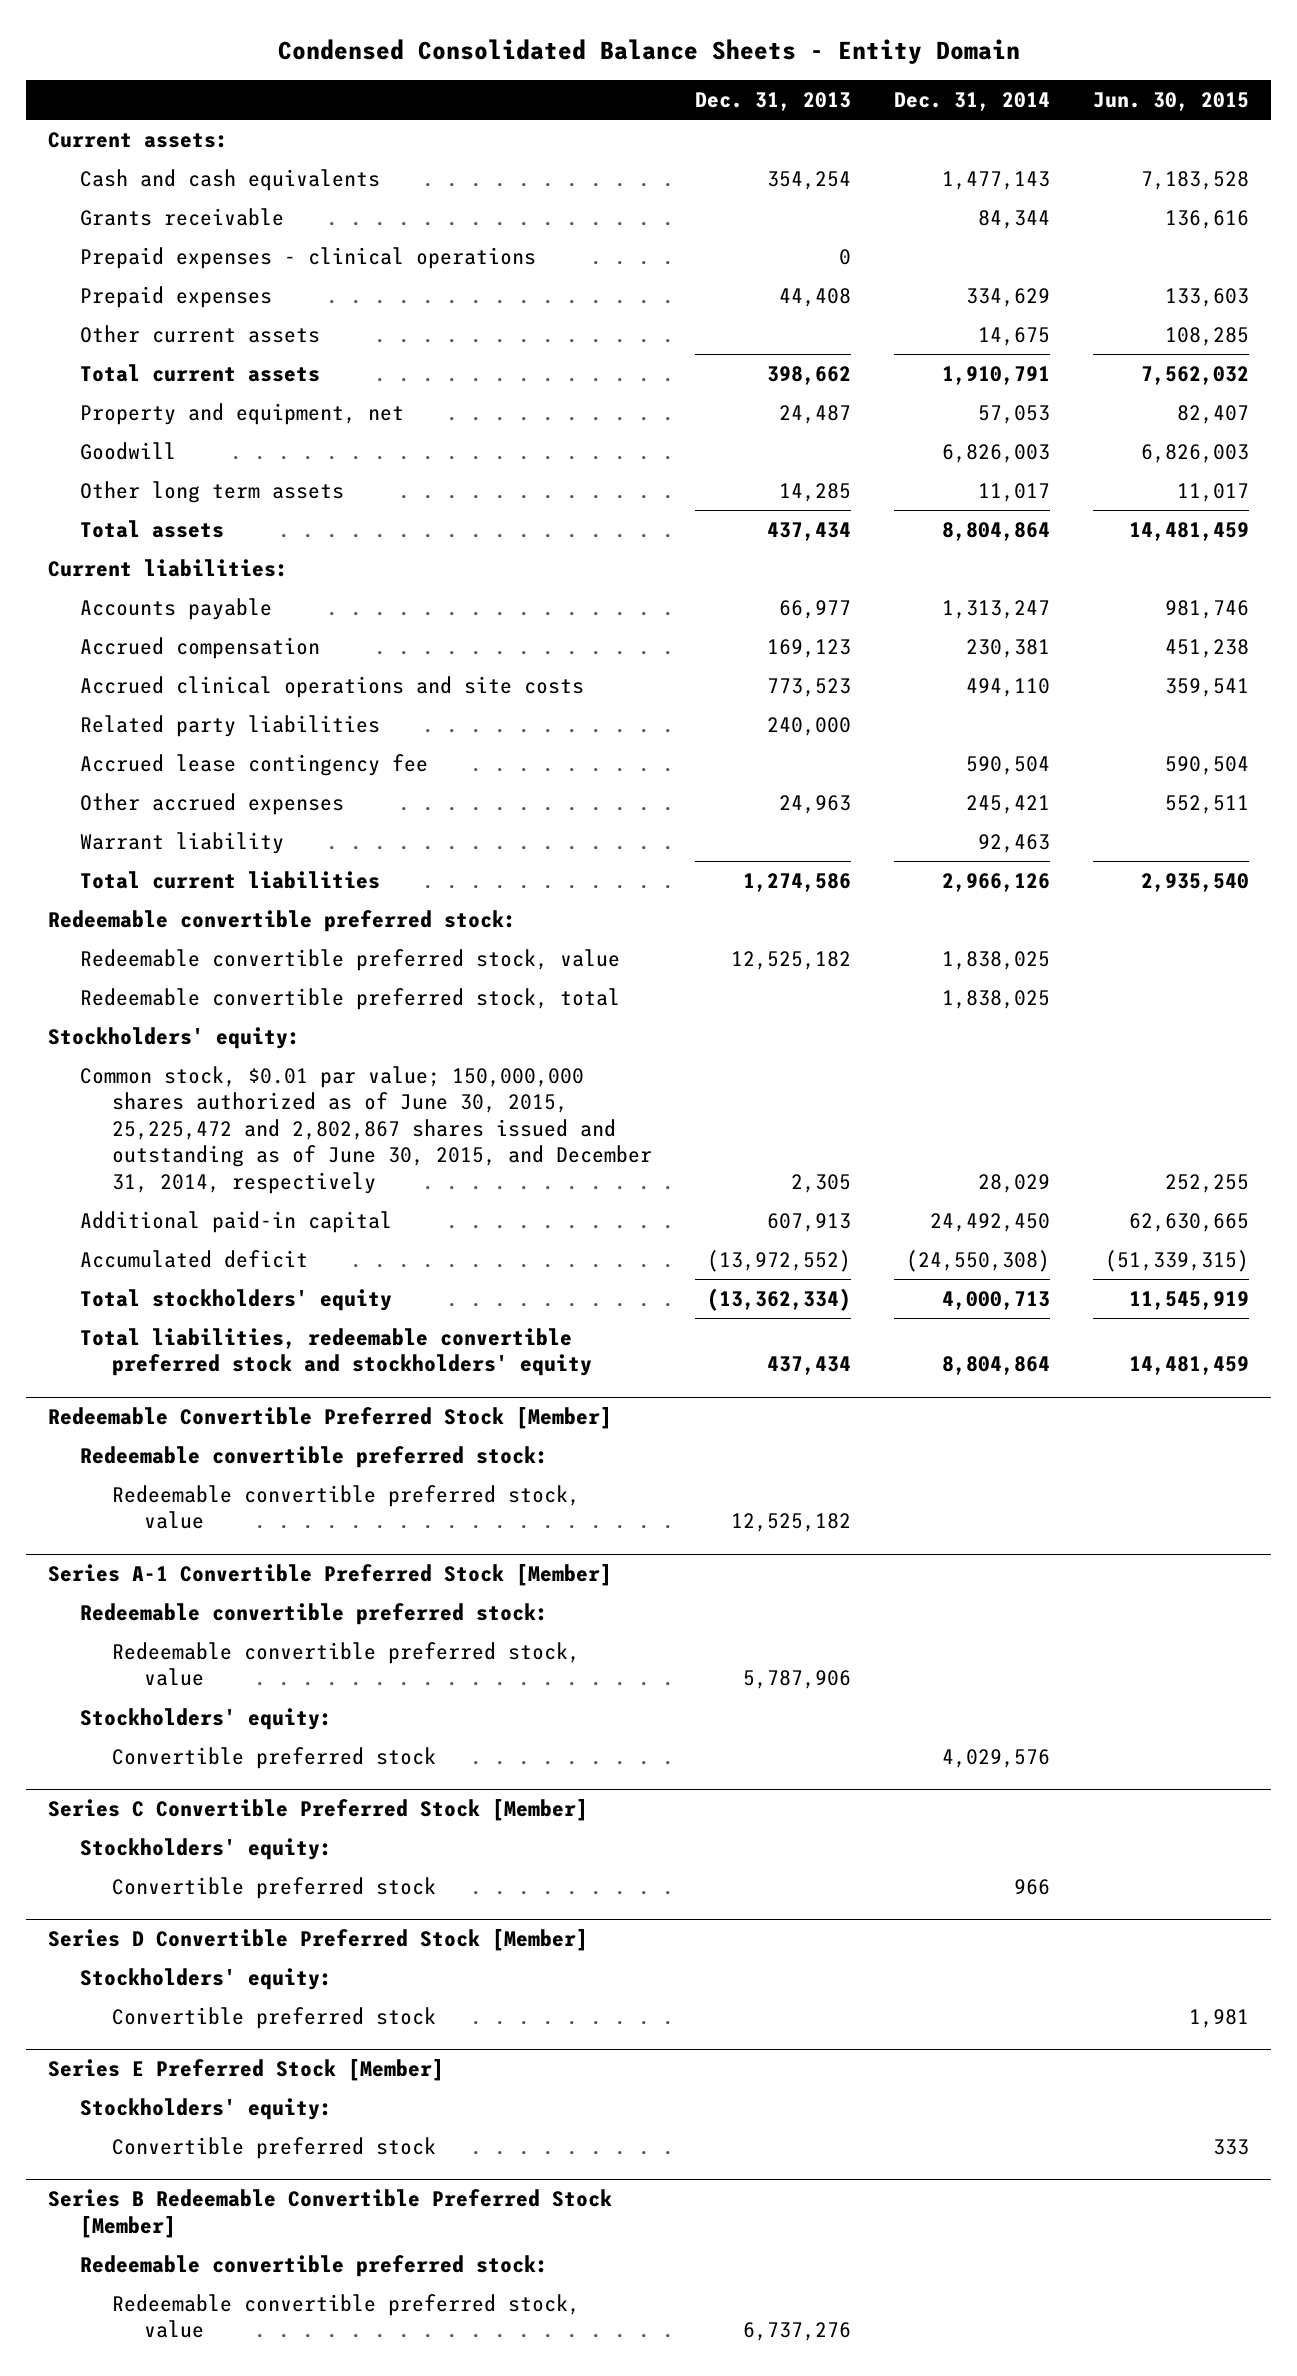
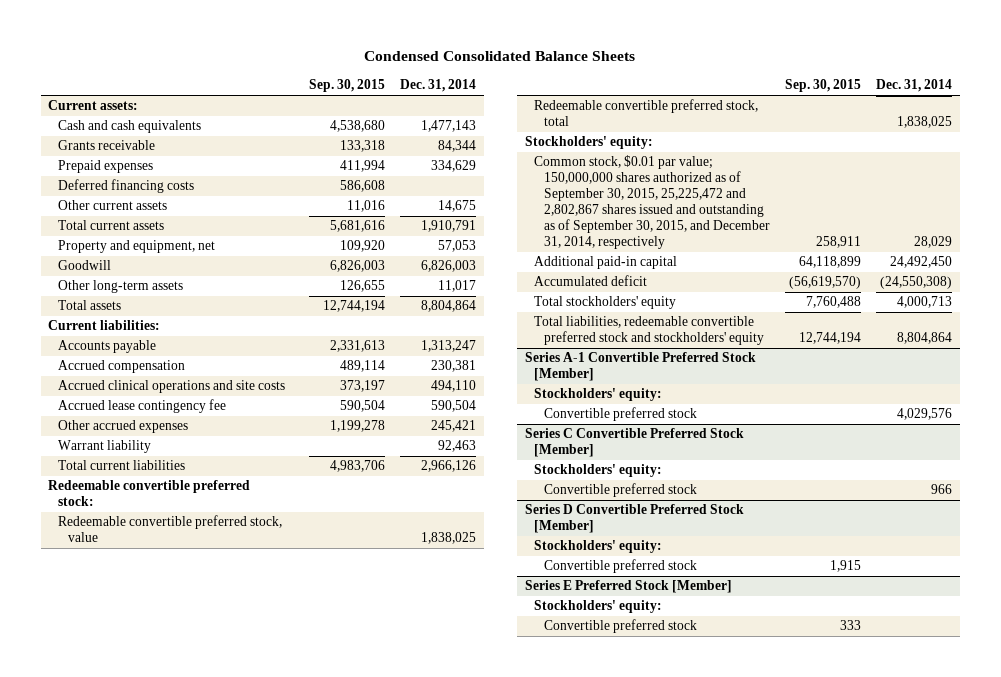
- Condensed Consolidated Balance Sheets - Entity Domain
+ Condensed Consolidated Balance Sheets
- | Dec. 31, 2013 | Dec. 31, 2014 | Jun. 30, 2015
+ | Sep. 30, 2015 | Dec. 31, 2014
- Prepaid expenses - clinical operations | 0 | |
+ Deferred financing costs | 586,608 |
- Other long term assets | 14,285 | 11,017 | 11,017
+ Other long-term assets | 126,655 | 11,017
- Related party liabilities | 240,000 | |
- Common stock, $0.01 par value; 150,000,000 shares authorized as of June 30, 2015, 25,225,472 and 2,802,867 shares issued and outstanding as of June 30, 2015, and December 31, 2014, respectively | 2,305 | 28,029 | 252,255
+ Common stock, $0.01 par value; 150,000,000 shares authorized as of September 30, 2015, 25,225,472 and 2,802,867 shares issued and outstanding as of September 30, 2015, and December 31, 2014, respectively | 258,911 | 28,029
- Redeemable Convertible Preferred Stock [Member]
- Redeemable convertible preferred stock:
- Redeemable convertible preferred stock, value | 12,525,182 | |
@ Series A-1 Convertible Preferred Stock [Member]
- Redeemable convertible preferred stock:
- Redeemable convertible preferred stock, value | 5,787,906 | |
- Series B Redeemable Convertible Preferred Stock [Member]
- Redeemable convertible preferred stock:
- Redeemable convertible preferred stock, value | 6,737,276 | |

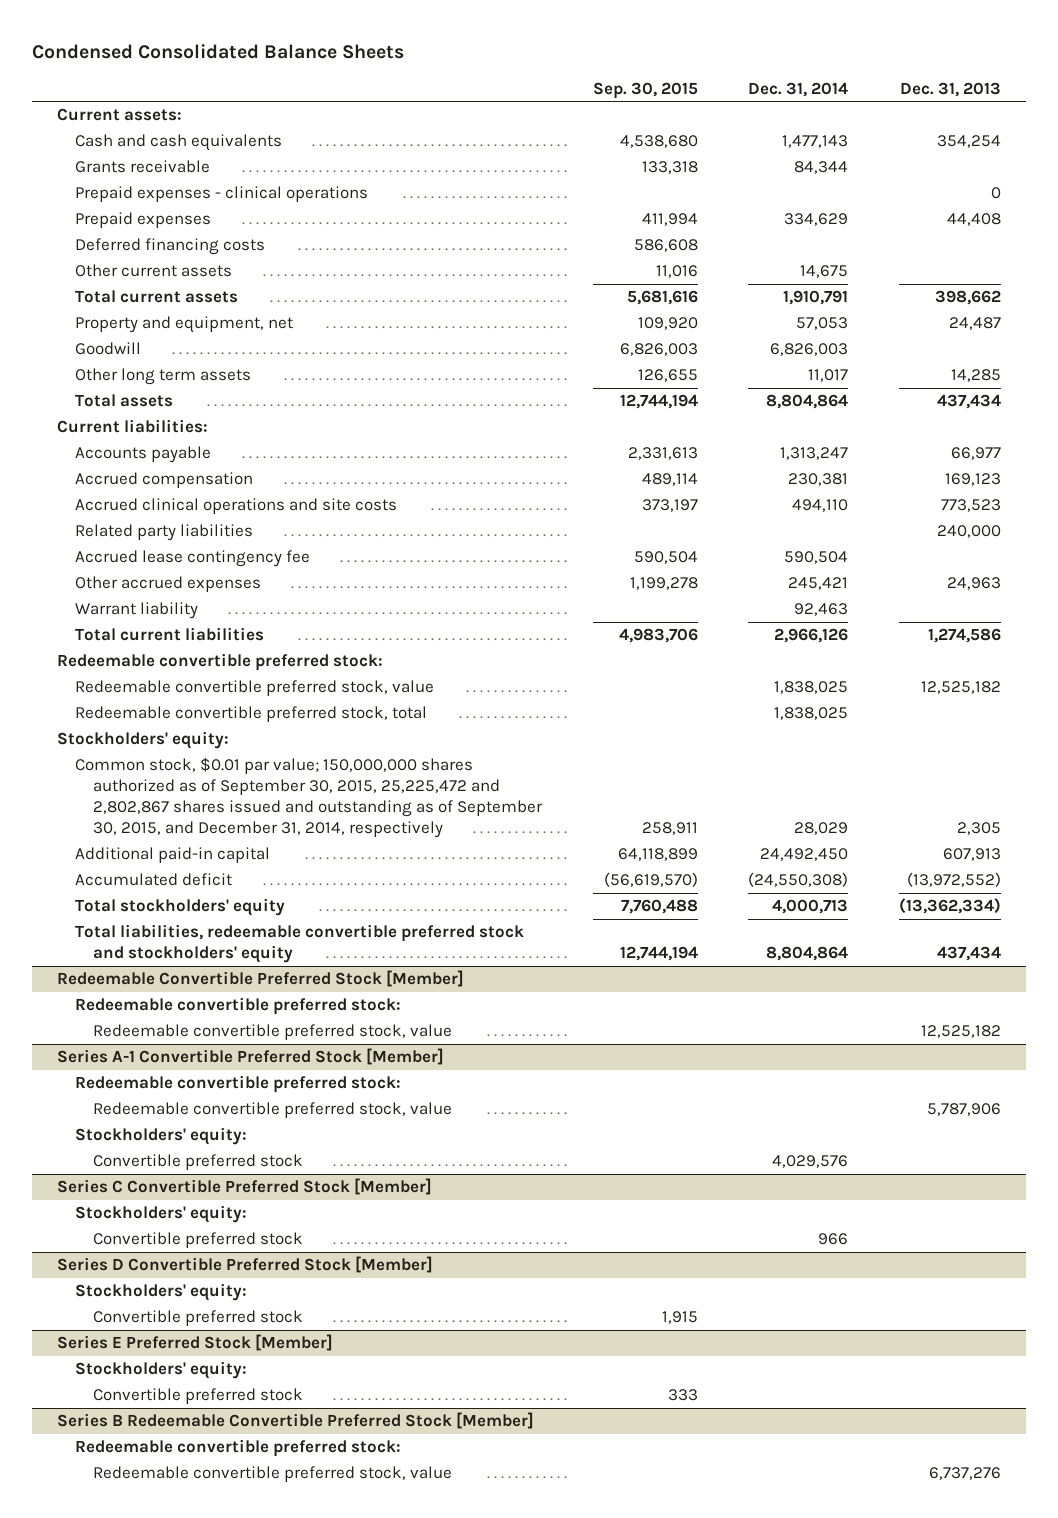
- | Sep. 30, 2015 | Dec. 31, 2014
+ | Sep. 30, 2015 | Dec. 31, 2014 | Dec. 31, 2013
+ Prepaid expenses - clinical operations | | | 0
- Other long-term assets | 126,655 | 11,017
+ Other long term assets | 126,655 | 11,017 | 14,285
+ Related party liabilities | | | 240,000
+ Redeemable Convertible Preferred Stock [Member]
+ Redeemable convertible preferred stock:
+ Redeemable convertible preferred stock, value | | | 12,525,182
@ Series A-1 Convertible Preferred Stock [Member]
+ Redeemable convertible preferred stock:
+ Redeemable convertible preferred stock, value | | | 5,787,906
+ Series B Redeemable Convertible Preferred Stock [Member]
+ Redeemable convertible preferred stock:
+ Redeemable convertible preferred stock, value | | | 6,737,276

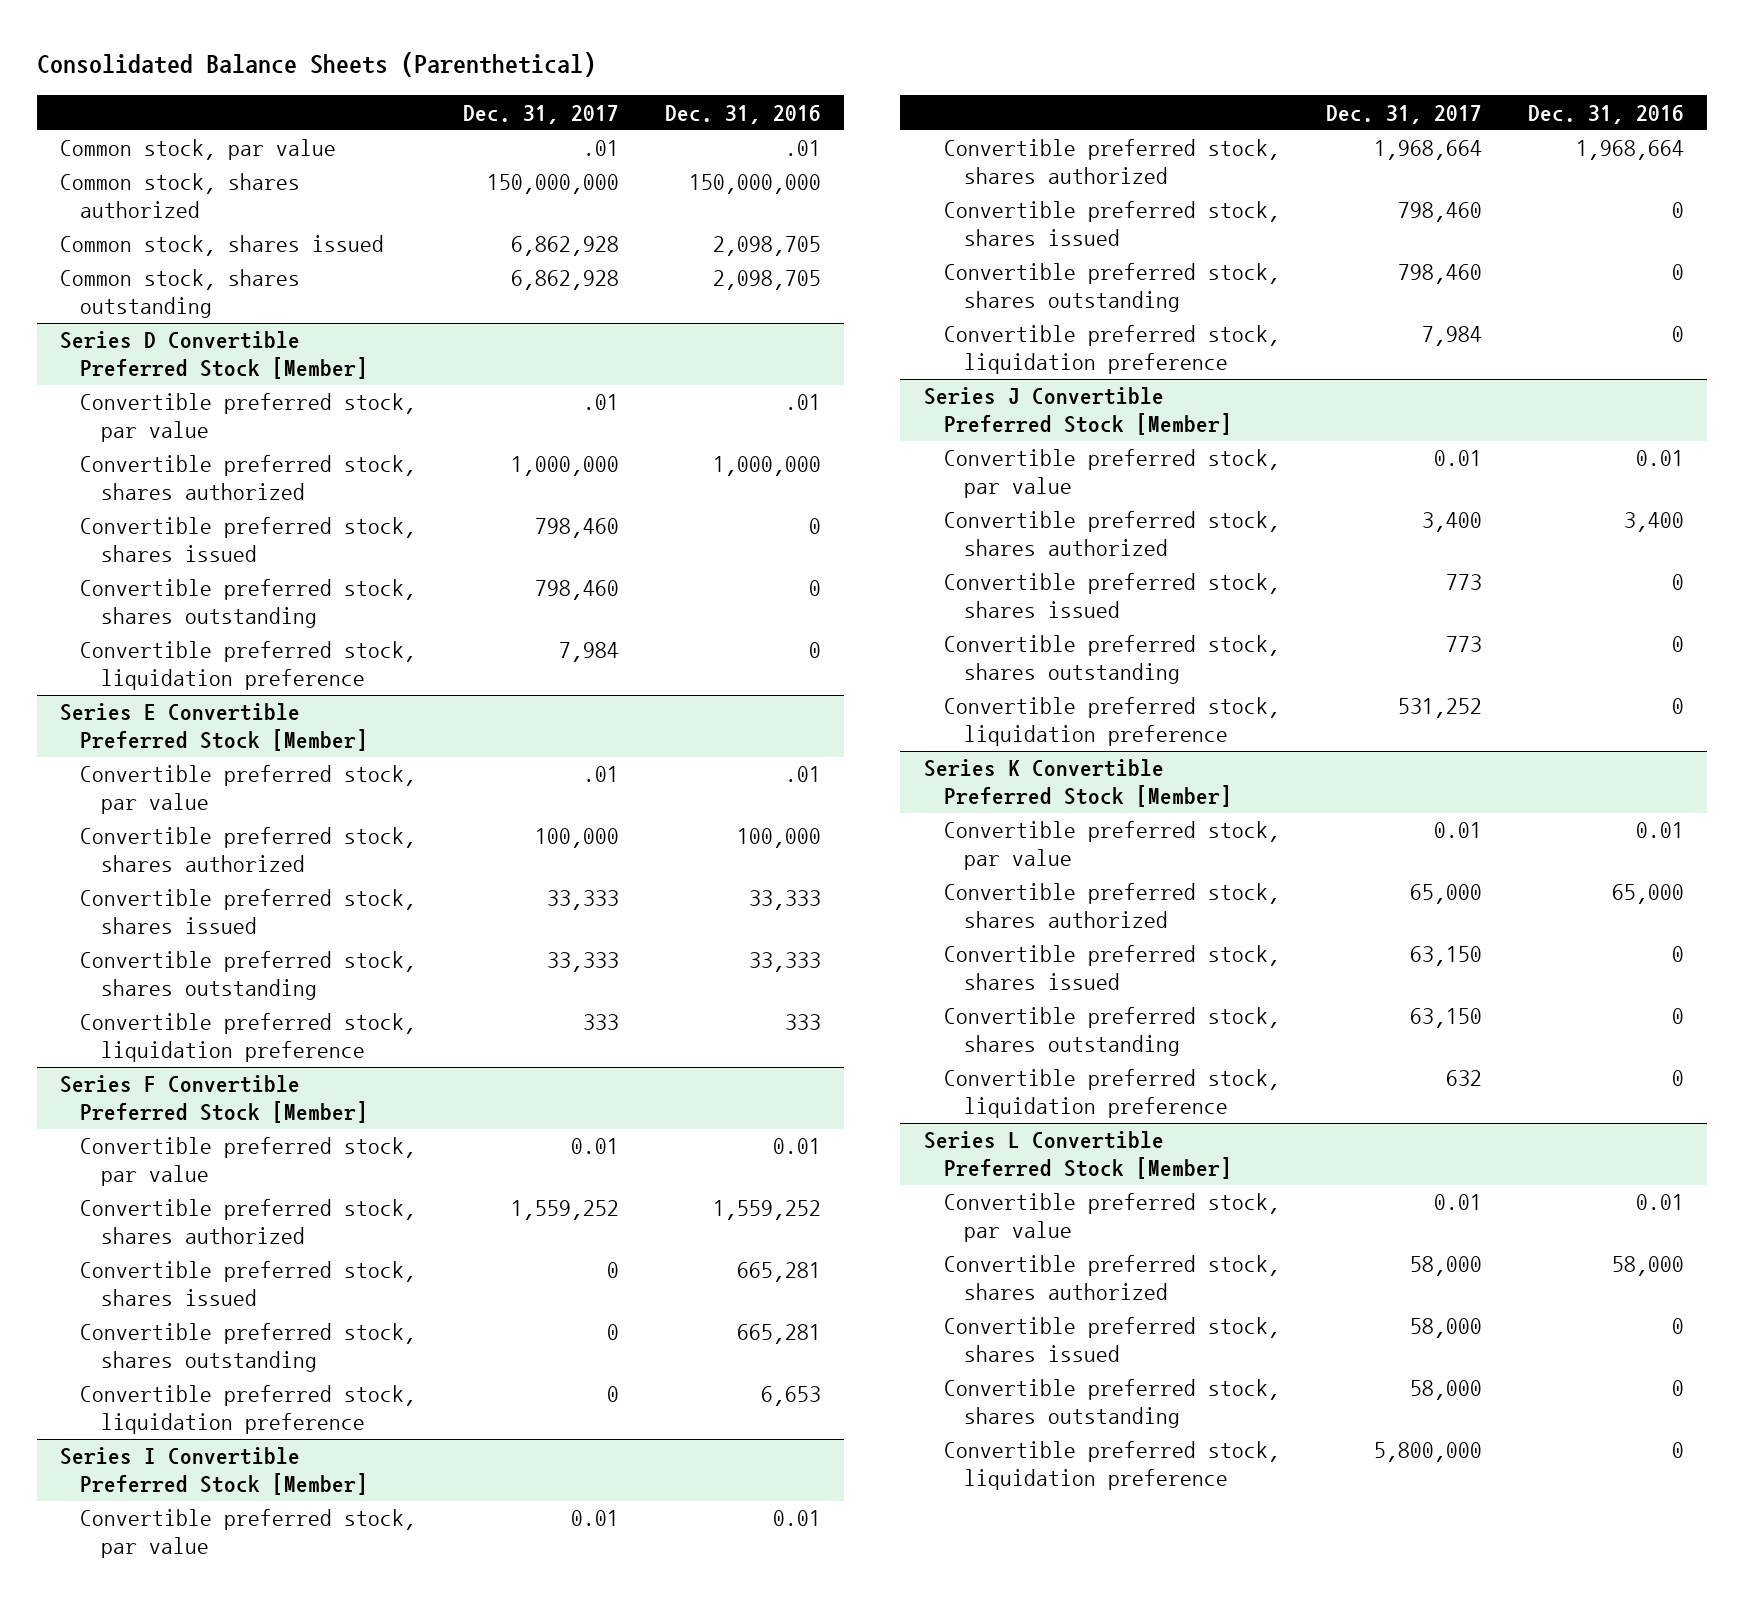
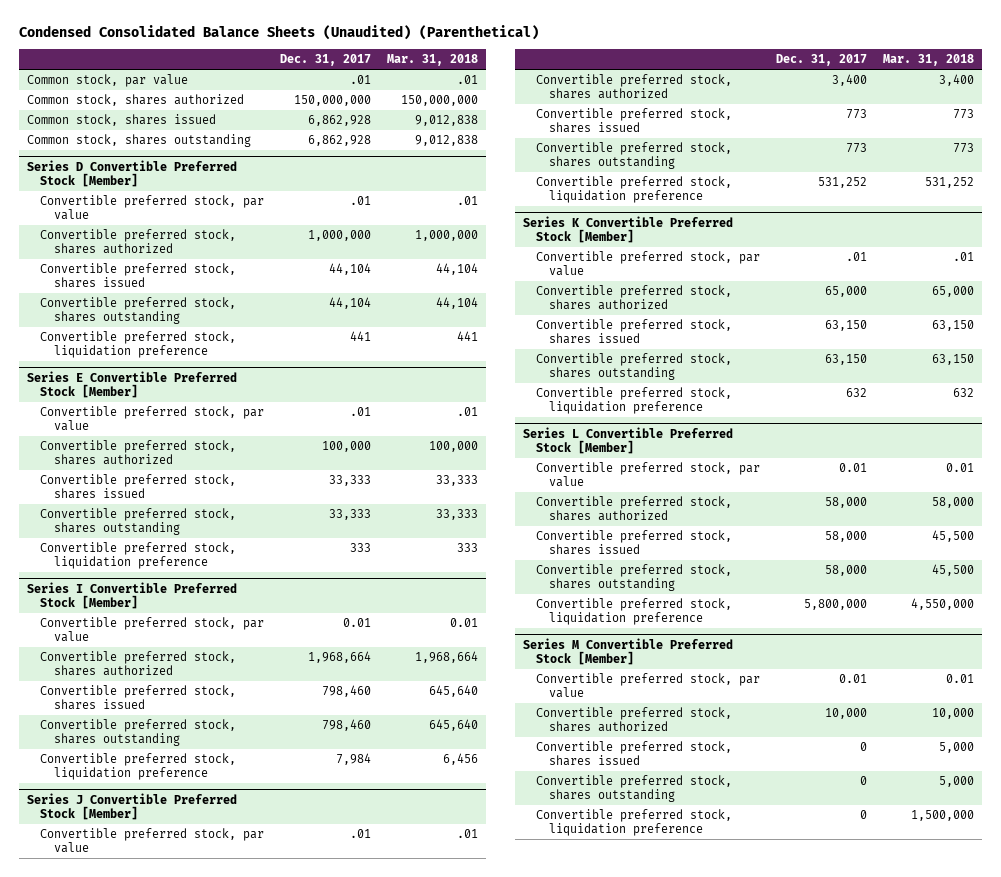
- Consolidated Balance Sheets (Parenthetical)
+ Condensed Consolidated Balance Sheets (Unaudited) (Parenthetical)
- | Dec. 31, 2017 | Dec. 31, 2016
+ | Dec. 31, 2017 | Mar. 31, 2018
@ Series D Convertible Preferred Stock [Member]
- Convertible preferred stock, shares issued | 798,460 | 0
- Convertible preferred stock, shares outstanding | 798,460 | 0
- Convertible preferred stock, liquidation preference | 7,984 | 0
+ Convertible preferred stock, shares issued | 44,104 | 44,104
+ Convertible preferred stock, shares outstanding | 44,104 | 44,104
+ Convertible preferred stock, liquidation preference | 441 | 441
- Series F Convertible Preferred Stock [Member]
- Convertible preferred stock, par value | 0.01 | 0.01
- Convertible preferred stock, shares authorized | 1,559,252 | 1,559,252
- Convertible preferred stock, shares issued | 0 | 665,281
- Convertible preferred stock, shares outstanding | 0 | 665,281
- Convertible preferred stock, liquidation preference | 0 | 6,653
@ Series J Convertible Preferred Stock [Member]
- Convertible preferred stock, par value | 0.01 | 0.01
+ Convertible preferred stock, par value | .01 | .01
@ Series K Convertible Preferred Stock [Member]
- Convertible preferred stock, par value | 0.01 | 0.01
+ Convertible preferred stock, par value | .01 | .01
+ Series M Convertible Preferred Stock [Member]
+ Convertible preferred stock, par value | 0.01 | 0.01
+ Convertible preferred stock, shares authorized | 10,000 | 10,000
+ Convertible preferred stock, shares issued | 0 | 5,000
+ Convertible preferred stock, shares outstanding | 0 | 5,000
+ Convertible preferred stock, liquidation preference | 0 | 1,500,000

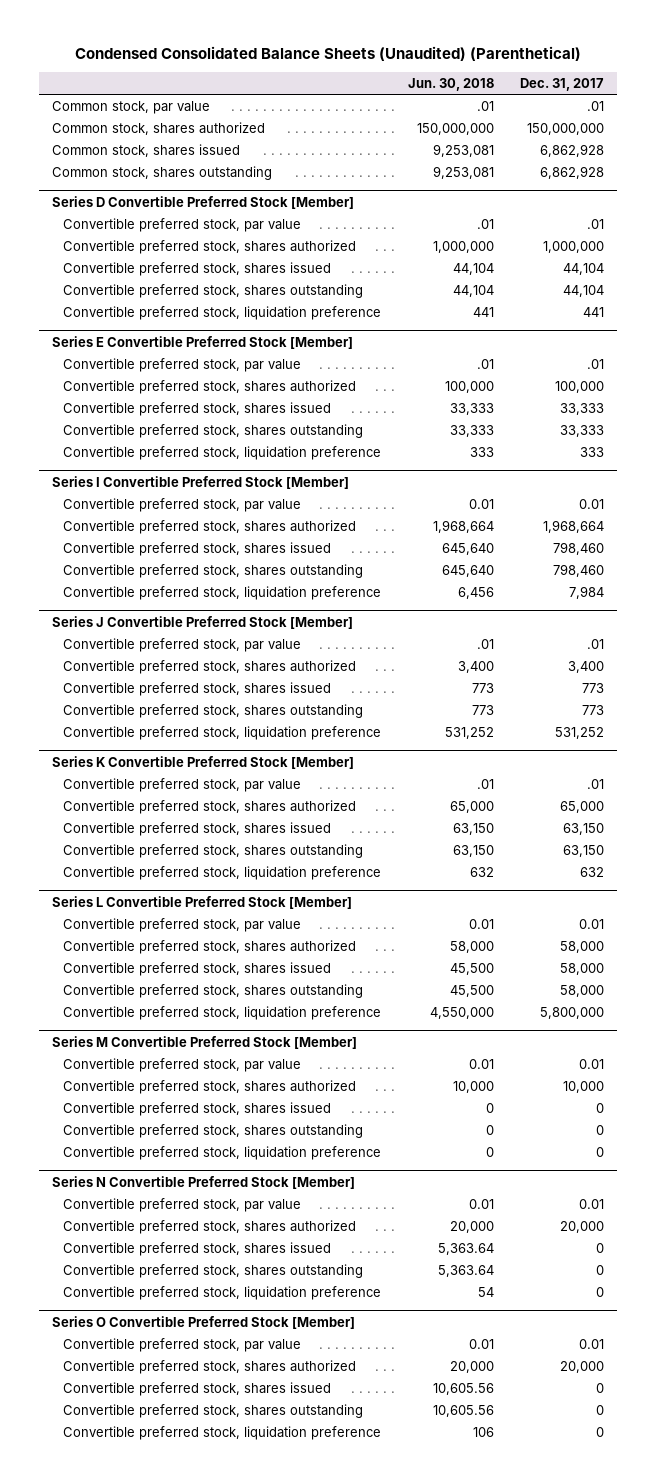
- | Dec. 31, 2017 | Mar. 31, 2018
+ | Jun. 30, 2018 | Dec. 31, 2017
+ Series N Convertible Preferred Stock [Member]
+ Convertible preferred stock, par value | 0.01 | 0.01
+ Convertible preferred stock, shares authorized | 20,000 | 20,000
+ Convertible preferred stock, shares issued | 5,363.64 | 0
+ Convertible preferred stock, shares outstanding | 5,363.64 | 0
+ Convertible preferred stock, liquidation preference | 54 | 0
+ Series O Convertible Preferred Stock [Member]
+ Convertible preferred stock, par value | 0.01 | 0.01
+ Convertible preferred stock, shares authorized | 20,000 | 20,000
+ Convertible preferred stock, shares issued | 10,605.56 | 0
+ Convertible preferred stock, shares outstanding | 10,605.56 | 0
+ Convertible preferred stock, liquidation preference | 106 | 0

